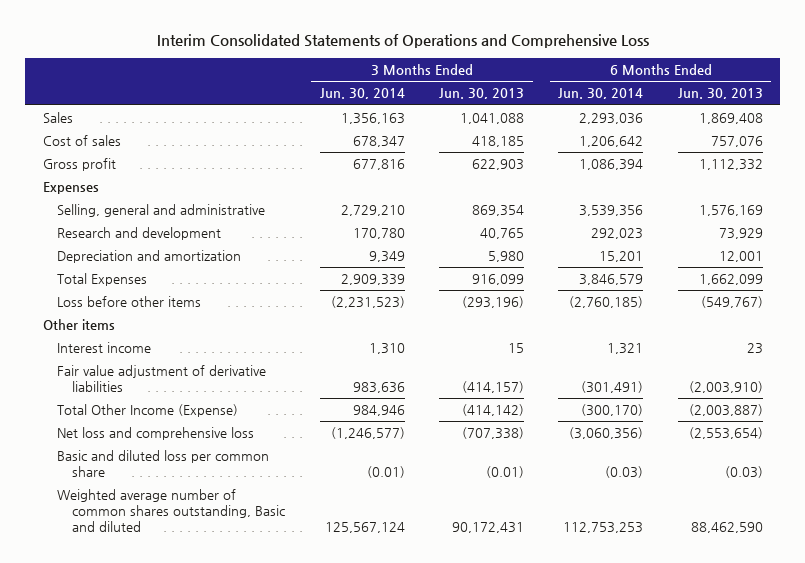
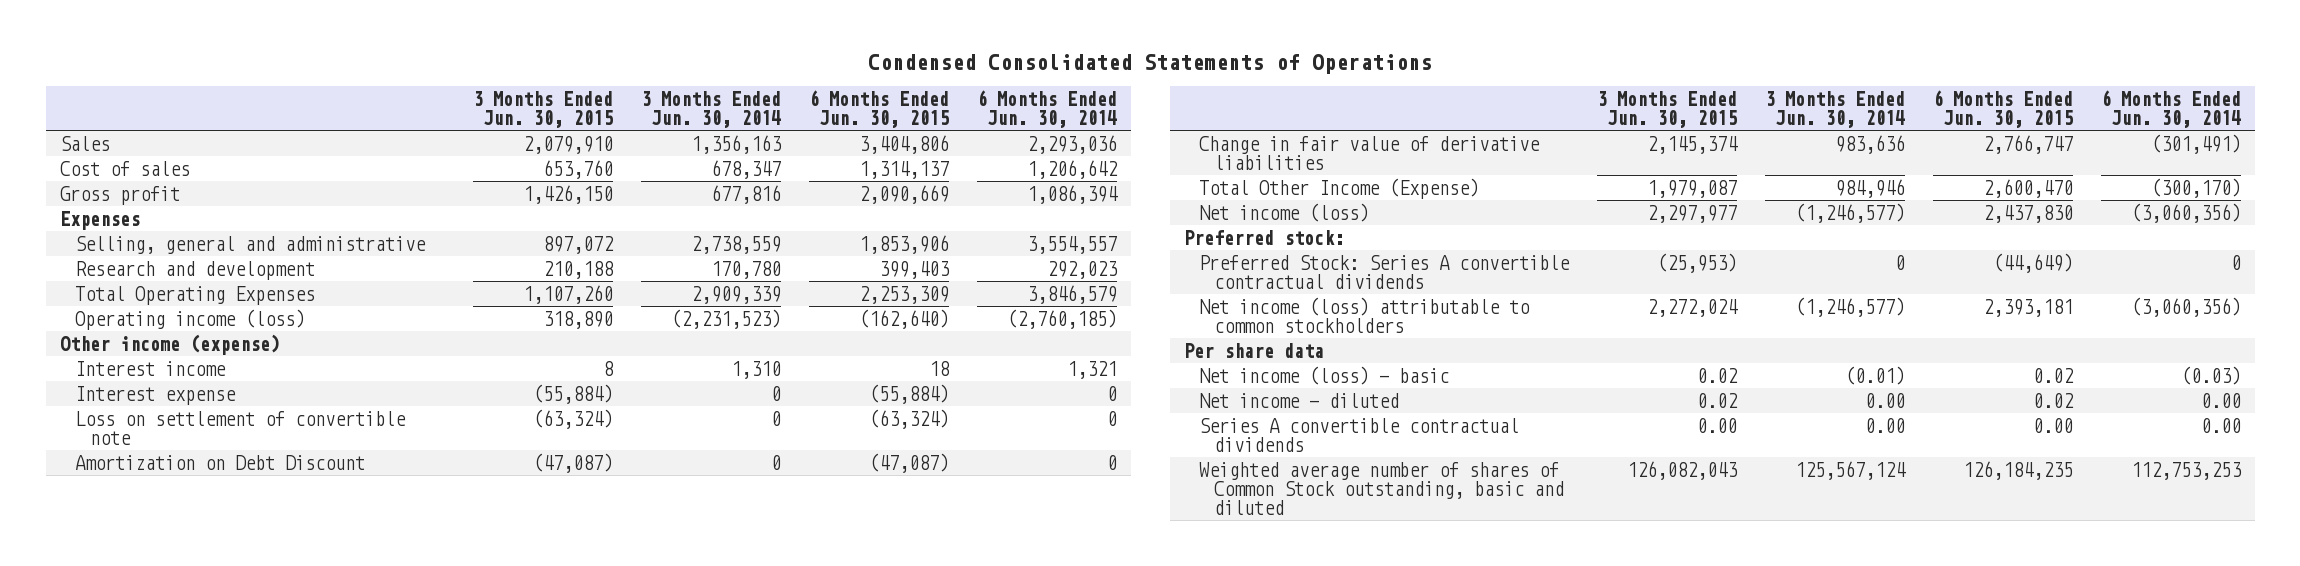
- Interim Consolidated Statements of Operations and Comprehensive Loss
+ Condensed Consolidated Statements of Operations
- | 3 Months Ended Jun. 30, 2014 | 3 Months Ended Jun. 30, 2013 | 6 Months Ended Jun. 30, 2014 | 6 Months Ended Jun. 30, 2013
+ | 3 Months Ended Jun. 30, 2015 | 3 Months Ended Jun. 30, 2014 | 6 Months Ended Jun. 30, 2015 | 6 Months Ended Jun. 30, 2014
- Selling, general and administrative | 2,729,210 | 869,354 | 3,539,356 | 1,576,169
+ Selling, general and administrative | 897,072 | 2,738,559 | 1,853,906 | 3,554,557
- Depreciation and amortization | 9,349 | 5,980 | 15,201 | 12,001
- Total Expenses | 2,909,339 | 916,099 | 3,846,579 | 1,662,099
- Loss before other items | (2,231,523) | (293,196) | (2,760,185) | (549,767)
- Other items
+ Total Operating Expenses | 1,107,260 | 2,909,339 | 2,253,309 | 3,846,579
+ Operating income (loss) | 318,890 | (2,231,523) | (162,640) | (2,760,185)
+ Other income (expense)
- Fair value adjustment of derivative liabilities | 983,636 | (414,157) | (301,491) | (2,003,910)
+ Interest expense | (55,884) | 0 | (55,884) | 0
+ Loss on settlement of convertible note | (63,324) | 0 | (63,324) | 0
+ Amortization on Debt Discount | (47,087) | 0 | (47,087) | 0
+ Change in fair value of derivative liabilities | 2,145,374 | 983,636 | 2,766,747 | (301,491)
- Net loss and comprehensive loss | (1,246,577) | (707,338) | (3,060,356) | (2,553,654)
- Basic and diluted loss per common share | (0.01) | (0.01) | (0.03) | (0.03)
- Weighted average number of common shares outstanding, Basic and diluted | 125,567,124 | 90,172,431 | 112,753,253 | 88,462,590
+ Net income (loss) | 2,297,977 | (1,246,577) | 2,437,830 | (3,060,356)
+ Preferred stock:
+ Preferred Stock: Series A convertible contractual dividends | (25,953) | 0 | (44,649) | 0
+ Net income (loss) attributable to common stockholders | 2,272,024 | (1,246,577) | 2,393,181 | (3,060,356)
+ Per share data
+ Net income (loss) - basic | 0.02 | (0.01) | 0.02 | (0.03)
+ Net income - diluted | 0.02 | 0.00 | 0.02 | 0.00
+ Series A convertible contractual dividends | 0.00 | 0.00 | 0.00 | 0.00
+ Weighted average number of shares of Common Stock outstanding, basic and diluted | 126,082,043 | 125,567,124 | 126,184,235 | 112,753,253

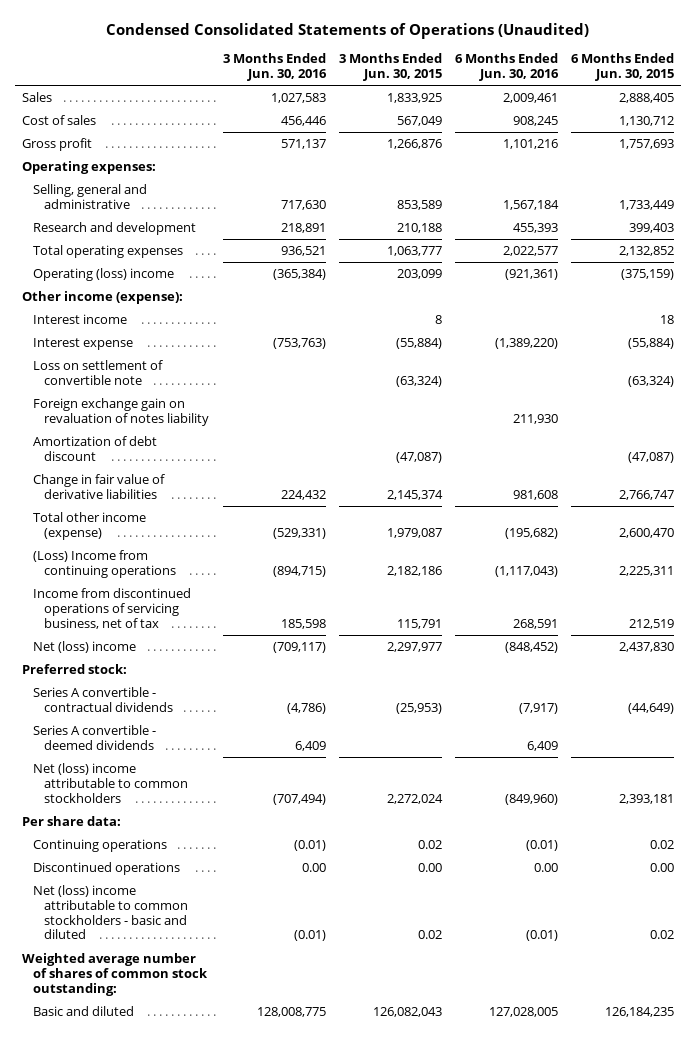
- Condensed Consolidated Statements of Operations
+ Condensed Consolidated Statements of Operations (Unaudited)
- | 3 Months Ended Jun. 30, 2015 | 3 Months Ended Jun. 30, 2014 | 6 Months Ended Jun. 30, 2015 | 6 Months Ended Jun. 30, 2014
+ | 3 Months Ended Jun. 30, 2016 | 3 Months Ended Jun. 30, 2015 | 6 Months Ended Jun. 30, 2016 | 6 Months Ended Jun. 30, 2015
- Sales | 2,079,910 | 1,356,163 | 3,404,806 | 2,293,036
- Cost of sales | 653,760 | 678,347 | 1,314,137 | 1,206,642
- Gross profit | 1,426,150 | 677,816 | 2,090,669 | 1,086,394
- Expenses
- Selling, general and administrative | 897,072 | 2,738,559 | 1,853,906 | 3,554,557
+ Sales | 1,027,583 | 1,833,925 | 2,009,461 | 2,888,405
+ Cost of sales | 456,446 | 567,049 | 908,245 | 1,130,712
+ Gross profit | 571,137 | 1,266,876 | 1,101,216 | 1,757,693
+ Operating expenses:
+ Selling, general and administrative | 717,630 | 853,589 | 1,567,184 | 1,733,449
- Total Operating Expenses | 1,107,260 | 2,909,339 | 2,253,309 | 3,846,579
- Operating income (loss) | 318,890 | (2,231,523) | (162,640) | (2,760,185)
- Other income (expense)
+ Total operating expenses | 936,521 | 1,063,777 | 2,022,577 | 2,132,852
+ Operating (loss) income | (365,384) | 203,099 | (921,361) | (375,159)
+ Other income (expense):
- Amortization on Debt Discount | (47,087) | 0 | (47,087) | 0
+ Foreign exchange gain on revaluation of notes liability | | | 211,930 |
+ Amortization of debt discount | | (47,087) | | (47,087)
- Total Other Income (Expense) | 1,979,087 | 984,946 | 2,600,470 | (300,170)
- Net income (loss) | 2,297,977 | (1,246,577) | 2,437,830 | (3,060,356)
+ Total other income (expense) | (529,331) | 1,979,087 | (195,682) | 2,600,470
+ (Loss) Income from continuing operations | (894,715) | 2,182,186 | (1,117,043) | 2,225,311
+ Income from discontinued operations of servicing business, net of tax | 185,598 | 115,791 | 268,591 | 212,519
+ Net (loss) income | (709,117) | 2,297,977 | (848,452) | 2,437,830
- Preferred Stock: Series A convertible contractual dividends | (25,953) | 0 | (44,649) | 0
- Net income (loss) attributable to common stockholders | 2,272,024 | (1,246,577) | 2,393,181 | (3,060,356)
- Per share data
- Net income (loss) - basic | 0.02 | (0.01) | 0.02 | (0.03)
- Net income - diluted | 0.02 | 0.00 | 0.02 | 0.00
- Series A convertible contractual dividends | 0.00 | 0.00 | 0.00 | 0.00
- Weighted average number of shares of Common Stock outstanding, basic and diluted | 126,082,043 | 125,567,124 | 126,184,235 | 112,753,253
+ Series A convertible - contractual dividends | (4,786) | (25,953) | (7,917) | (44,649)
+ Series A convertible - deemed dividends | 6,409 | | 6,409 |
+ Net (loss) income attributable to common stockholders | (707,494) | 2,272,024 | (849,960) | 2,393,181
+ Per share data:
+ Continuing operations | (0.01) | 0.02 | (0.01) | 0.02
+ Discontinued operations | 0.00 | 0.00 | 0.00 | 0.00
+ Net (loss) income attributable to common stockholders - basic and diluted | (0.01) | 0.02 | (0.01) | 0.02
+ Weighted average number of shares of common stock outstanding:
+ Basic and diluted | 128,008,775 | 126,082,043 | 127,028,005 | 126,184,235

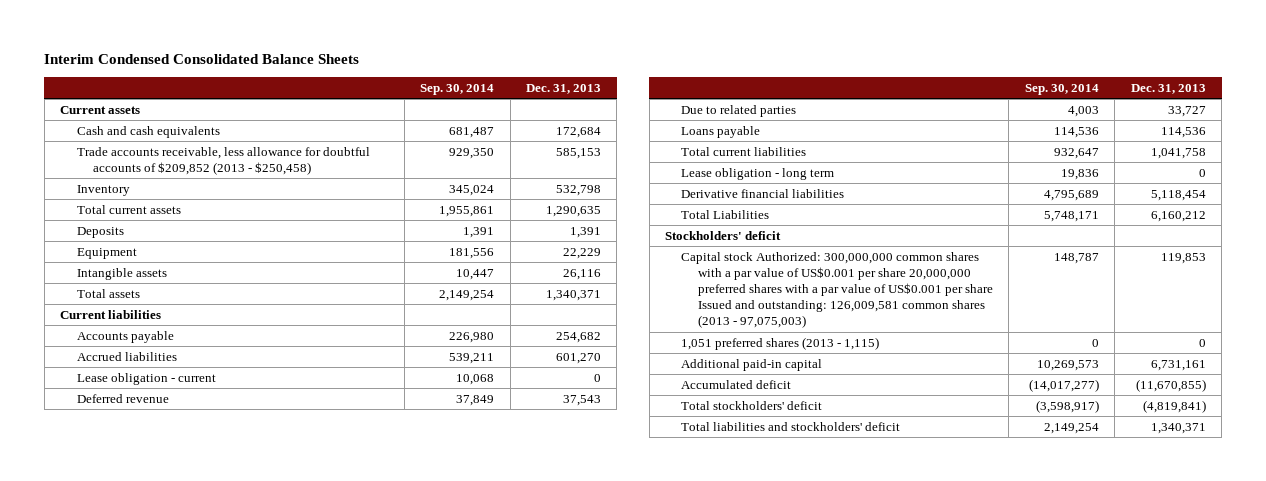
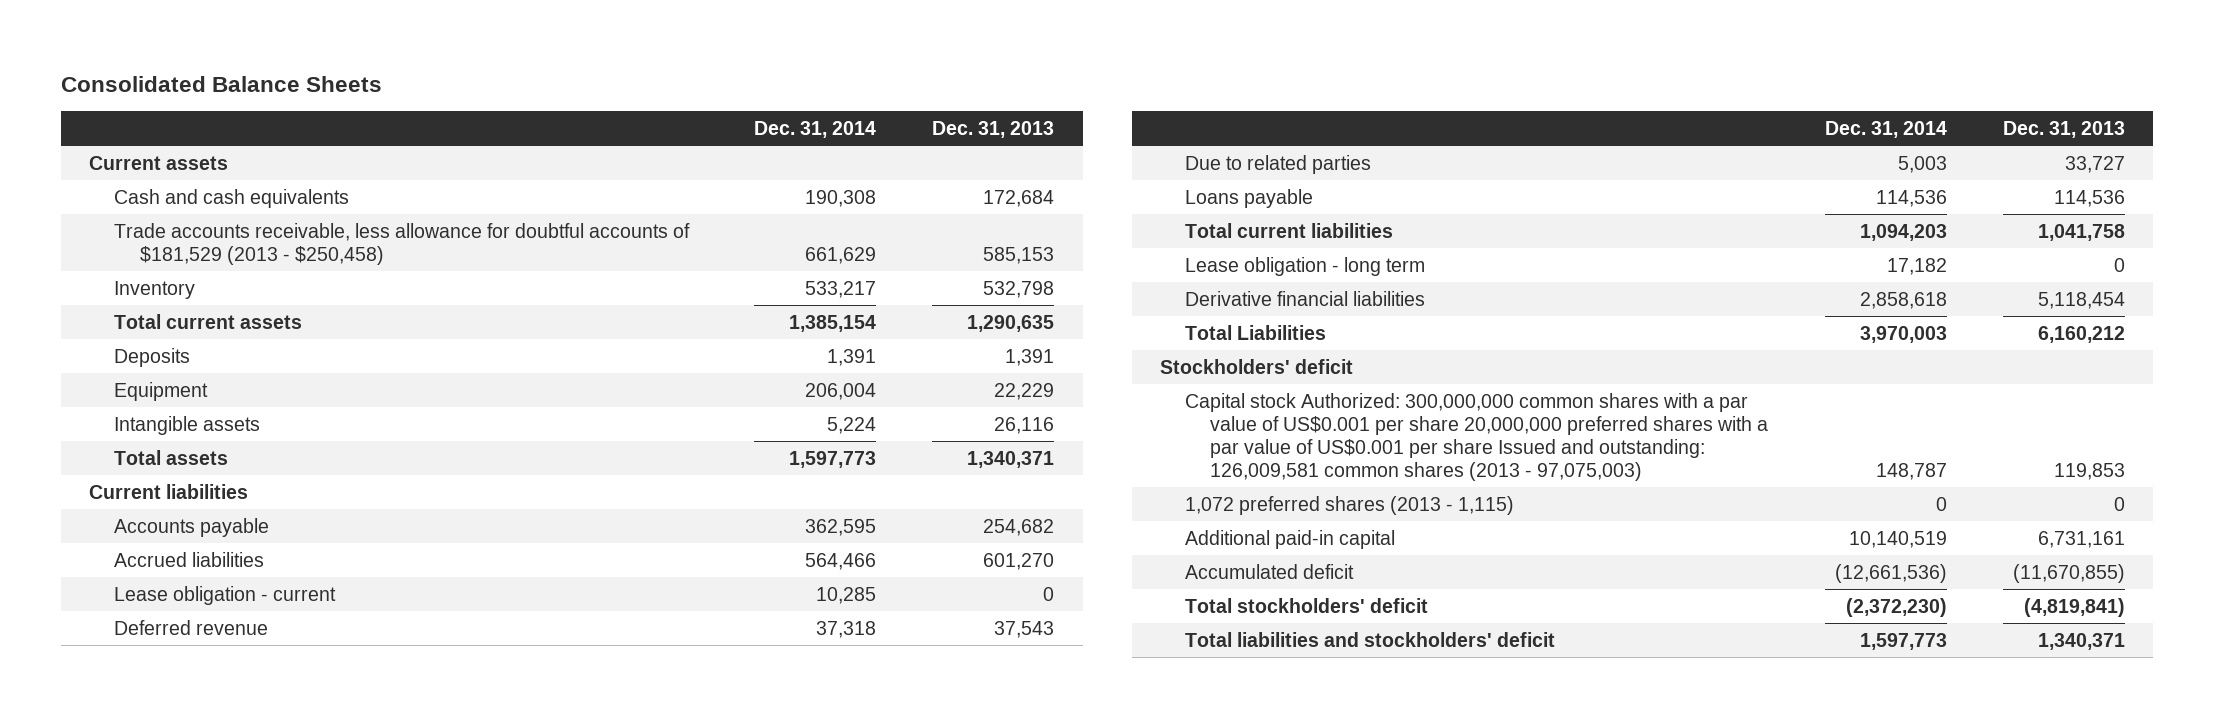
- Interim Condensed Consolidated Balance Sheets
+ Consolidated Balance Sheets
- | Sep. 30, 2014 | Dec. 31, 2013
+ | Dec. 31, 2014 | Dec. 31, 2013
- Trade accounts receivable, less allowance for doubtful accounts of $209,852 (2013 - $250,458) | 929,350 | 585,153
+ Trade accounts receivable, less allowance for doubtful accounts of $181,529 (2013 - $250,458) | 661,629 | 585,153
- 1,051 preferred shares (2013 - 1,115) | 0 | 0
+ 1,072 preferred shares (2013 - 1,115) | 0 | 0

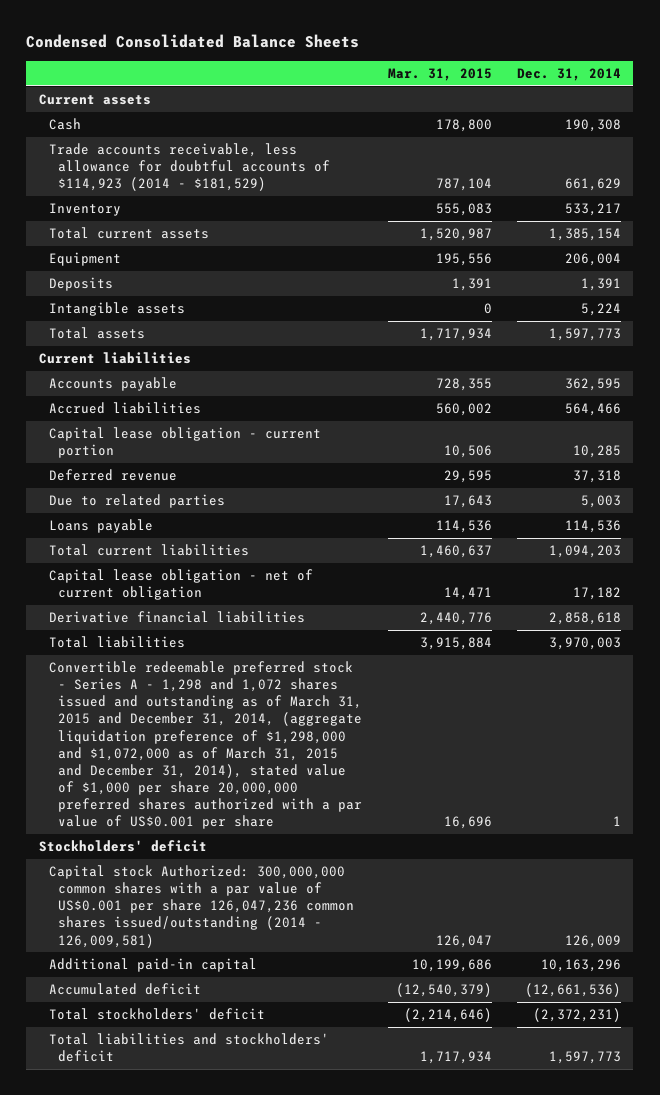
- Consolidated Balance Sheets
+ Condensed Consolidated Balance Sheets
- | Dec. 31, 2014 | Dec. 31, 2013
+ | Mar. 31, 2015 | Dec. 31, 2014
- Cash and cash equivalents | 190,308 | 172,684
- Trade accounts receivable, less allowance for doubtful accounts of $181,529 (2013 - $250,458) | 661,629 | 585,153
+ Cash | 178,800 | 190,308
+ Trade accounts receivable, less allowance for doubtful accounts of $114,923 (2014 - $181,529) | 787,104 | 661,629
moved down: Deposits | 1,391 | 1,391
- Lease obligation - current | 10,285 | 0
+ Capital lease obligation - current portion | 10,506 | 10,285
- Lease obligation - long term | 17,182 | 0
+ Capital lease obligation - net of current obligation | 14,471 | 17,182
- Total Liabilities | 3,970,003 | 6,160,212
+ Total liabilities | 3,915,884 | 3,970,003
+ Convertible redeemable preferred stock - Series A - 1,298 and 1,072 shares issued and outstanding as of March 31, 2015 and December 31, 2014, (aggregate liquidation preference of $1,298,000 and $1,072,000 as of March 31, 2015 and December 31, 2014), stated value of $1,000 per share 20,000,000 preferred shares authorized with a par value of US$0.001 per share | 16,696 | 1
- Capital stock Authorized: 300,000,000 common shares with a par value of US$0.001 per share 20,000,000 preferred shares with a par value of US$0.001 per share Issued and outstanding: 126,009,581 common shares (2013 - 97,075,003) | 148,787 | 119,853
- 1,072 preferred shares (2013 - 1,115) | 0 | 0
- Additional paid-in capital | 10,140,519 | 6,731,161
+ Capital stock Authorized: 300,000,000 common shares with a par value of US$0.001 per share 126,047,236 common shares issued/outstanding (2014 - 126,009,581) | 126,047 | 126,009
+ Additional paid-in capital | 10,199,686 | 10,163,296
- Total stockholders' deficit | (2,372,230) | (4,819,841)
+ Total stockholders' deficit | (2,214,646) | (2,372,231)

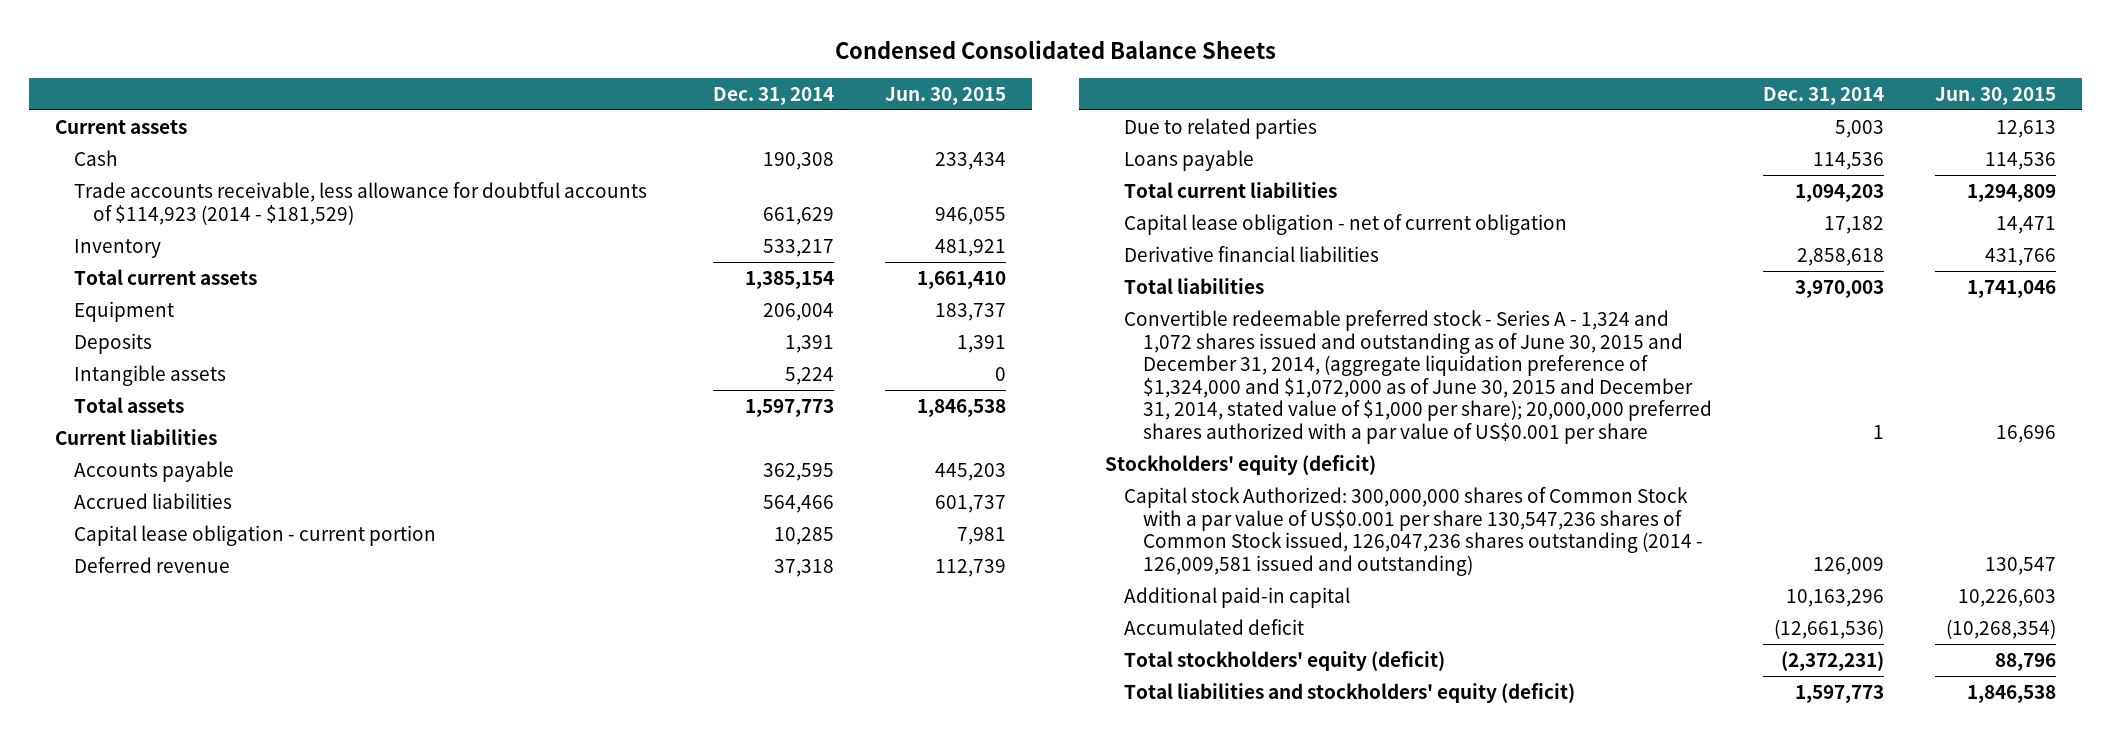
- | Mar. 31, 2015 | Dec. 31, 2014
+ | Dec. 31, 2014 | Jun. 30, 2015
- Convertible redeemable preferred stock - Series A - 1,298 and 1,072 shares issued and outstanding as of March 31, 2015 and December 31, 2014, (aggregate liquidation preference of $1,298,000 and $1,072,000 as of March 31, 2015 and December 31, 2014), stated value of $1,000 per share 20,000,000 preferred shares authorized with a par value of US$0.001 per share | 16,696 | 1
- Stockholders' deficit
- Capital stock Authorized: 300,000,000 common shares with a par value of US$0.001 per share 126,047,236 common shares issued/outstanding (2014 - 126,009,581) | 126,047 | 126,009
+ Convertible redeemable preferred stock - Series A - 1,324 and 1,072 shares issued and outstanding as of June 30, 2015 and December 31, 2014, (aggregate liquidation preference of $1,324,000 and $1,072,000 as of June 30, 2015 and December 31, 2014, stated value of $1,000 per share); 20,000,000 preferred shares authorized with a par value of US$0.001 per share | 1 | 16,696
+ Stockholders' equity (deficit)
+ Capital stock Authorized: 300,000,000 shares of Common Stock with a par value of US$0.001 per share 130,547,236 shares of Common Stock issued, 126,047,236 shares outstanding (2014 - 126,009,581 issued and outstanding) | 126,009 | 130,547
- Total stockholders' deficit | (2,214,646) | (2,372,231)
- Total liabilities and stockholders' deficit | 1,717,934 | 1,597,773
+ Total stockholders' equity (deficit) | (2,372,231) | 88,796
+ Total liabilities and stockholders' equity (deficit) | 1,597,773 | 1,846,538

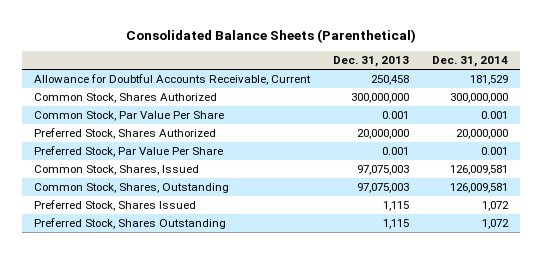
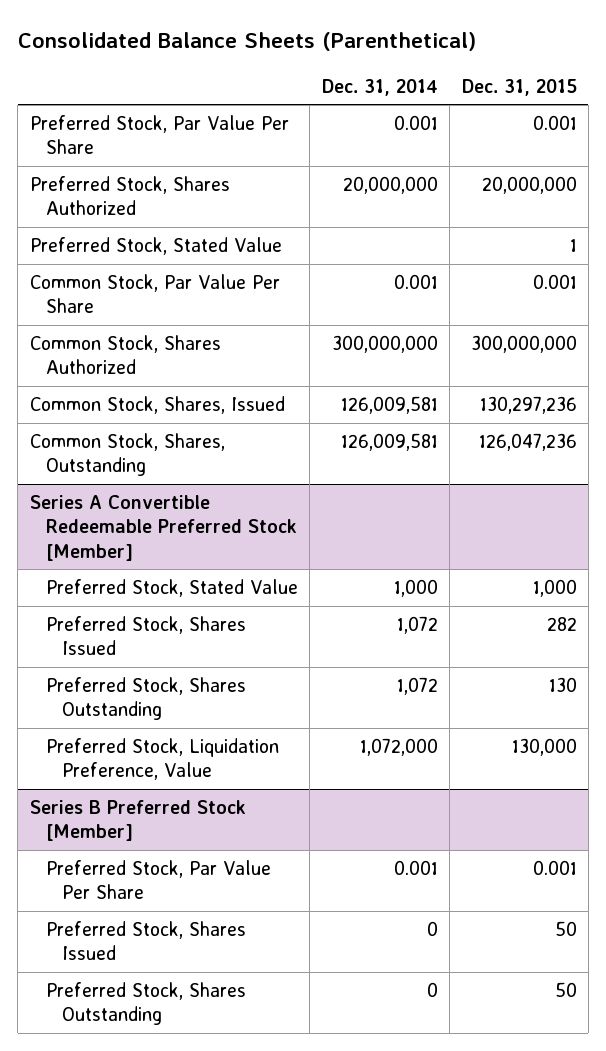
- | Dec. 31, 2013 | Dec. 31, 2014
+ | Dec. 31, 2014 | Dec. 31, 2015
- Allowance for Doubtful Accounts Receivable, Current | 250,458 | 181,529
moved down: Preferred Stock, Shares Authorized | 20,000,000 | 20,000,000
+ Preferred Stock, Stated Value | | 1
moved down: Common Stock, Par Value Per Share | 0.001 | 0.001
moved down: Common Stock, Shares Authorized | 300,000,000 | 300,000,000
+ Series A Convertible Redeemable Preferred Stock [Member]
+ Preferred Stock, Stated Value | 1,000 | 1,000
+ Preferred Stock, Liquidation Preference, Value | 1,072,000 | 130,000
+ Series B Preferred Stock [Member]
+ Preferred Stock, Par Value Per Share | 0.001 | 0.001
+ Preferred Stock, Shares Issued | 0 | 50
+ Preferred Stock, Shares Outstanding | 0 | 50

